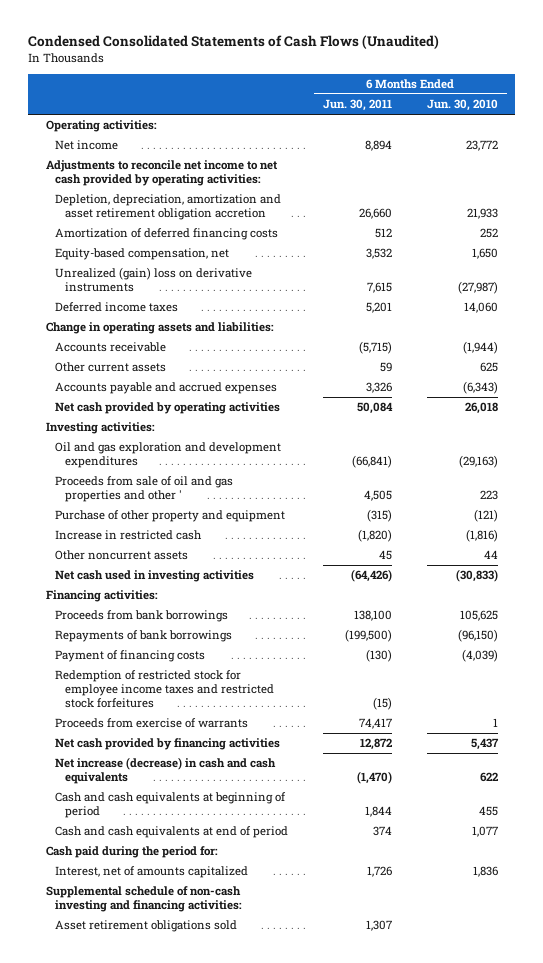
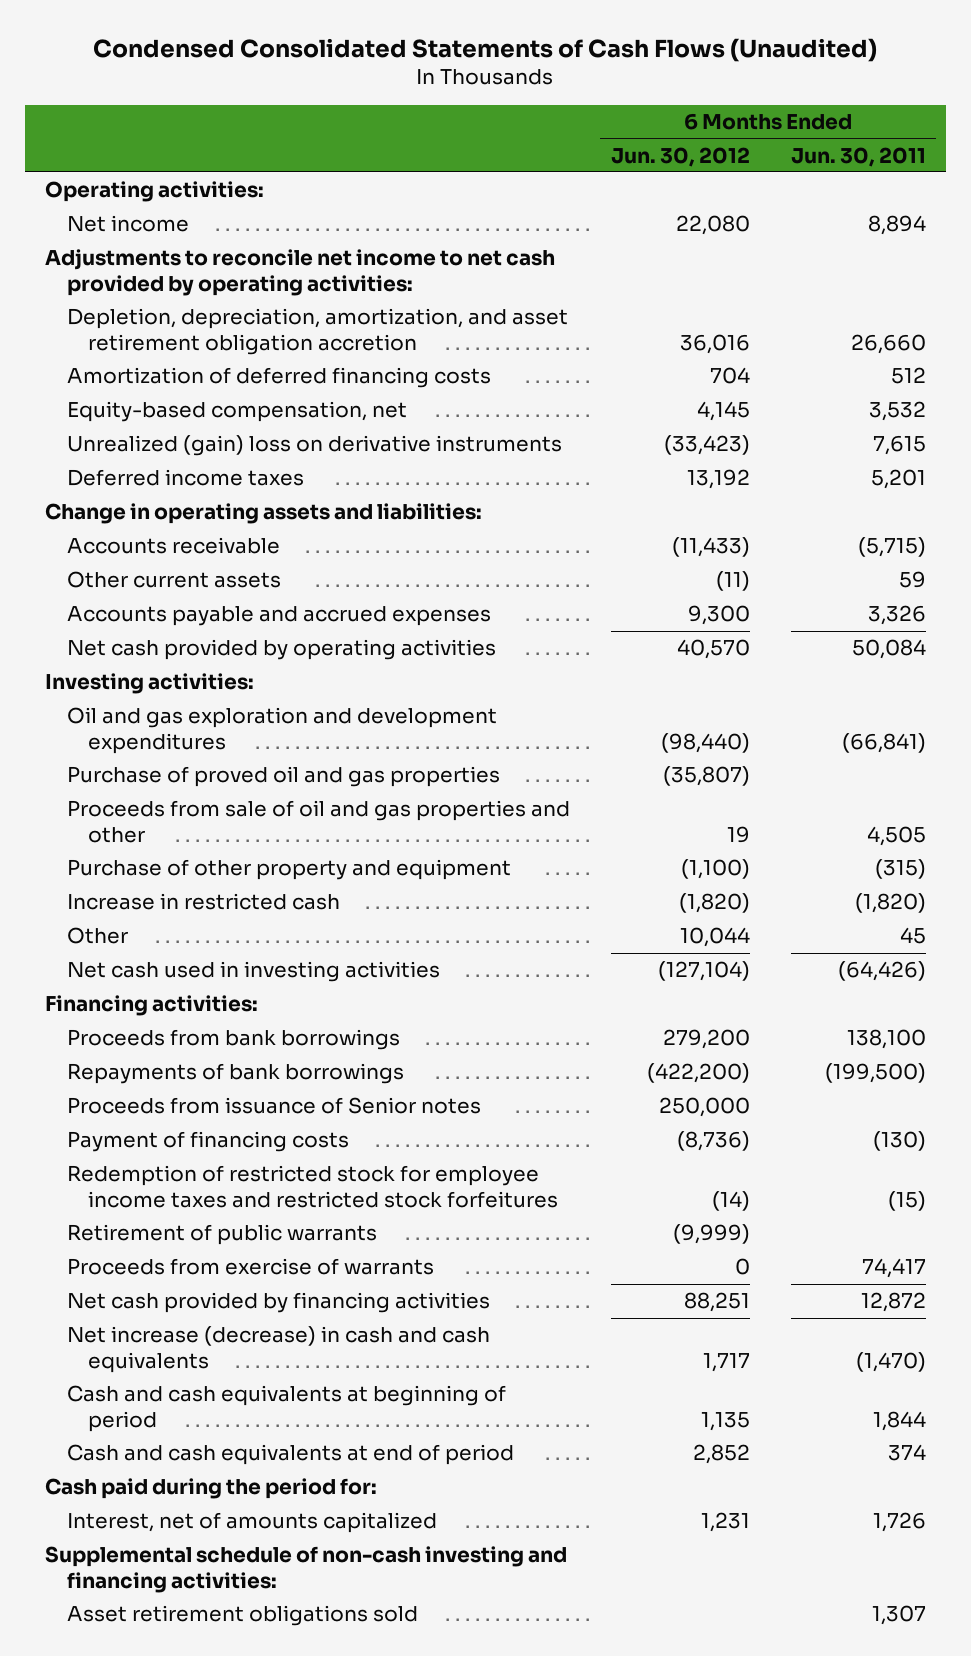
- | 6 Months Ended Jun. 30, 2011 | 6 Months Ended Jun. 30, 2010
+ | 6 Months Ended Jun. 30, 2012 | 6 Months Ended Jun. 30, 2011
- Depletion, depreciation, amortization and asset retirement obligation accretion | 26,660 | 21,933
+ Depletion, depreciation, amortization, and asset retirement obligation accretion | 36,016 | 26,660
- Proceeds from sale of oil and gas properties and other ' | 4,505 | 223
+ Purchase of proved oil and gas properties | (35,807) |
+ Proceeds from sale of oil and gas properties and other | 19 | 4,505
- Other noncurrent assets | 45 | 44
+ Other | 10,044 | 45
+ Proceeds from issuance of Senior notes | 250,000 |
+ Retirement of public warrants | (9,999) |

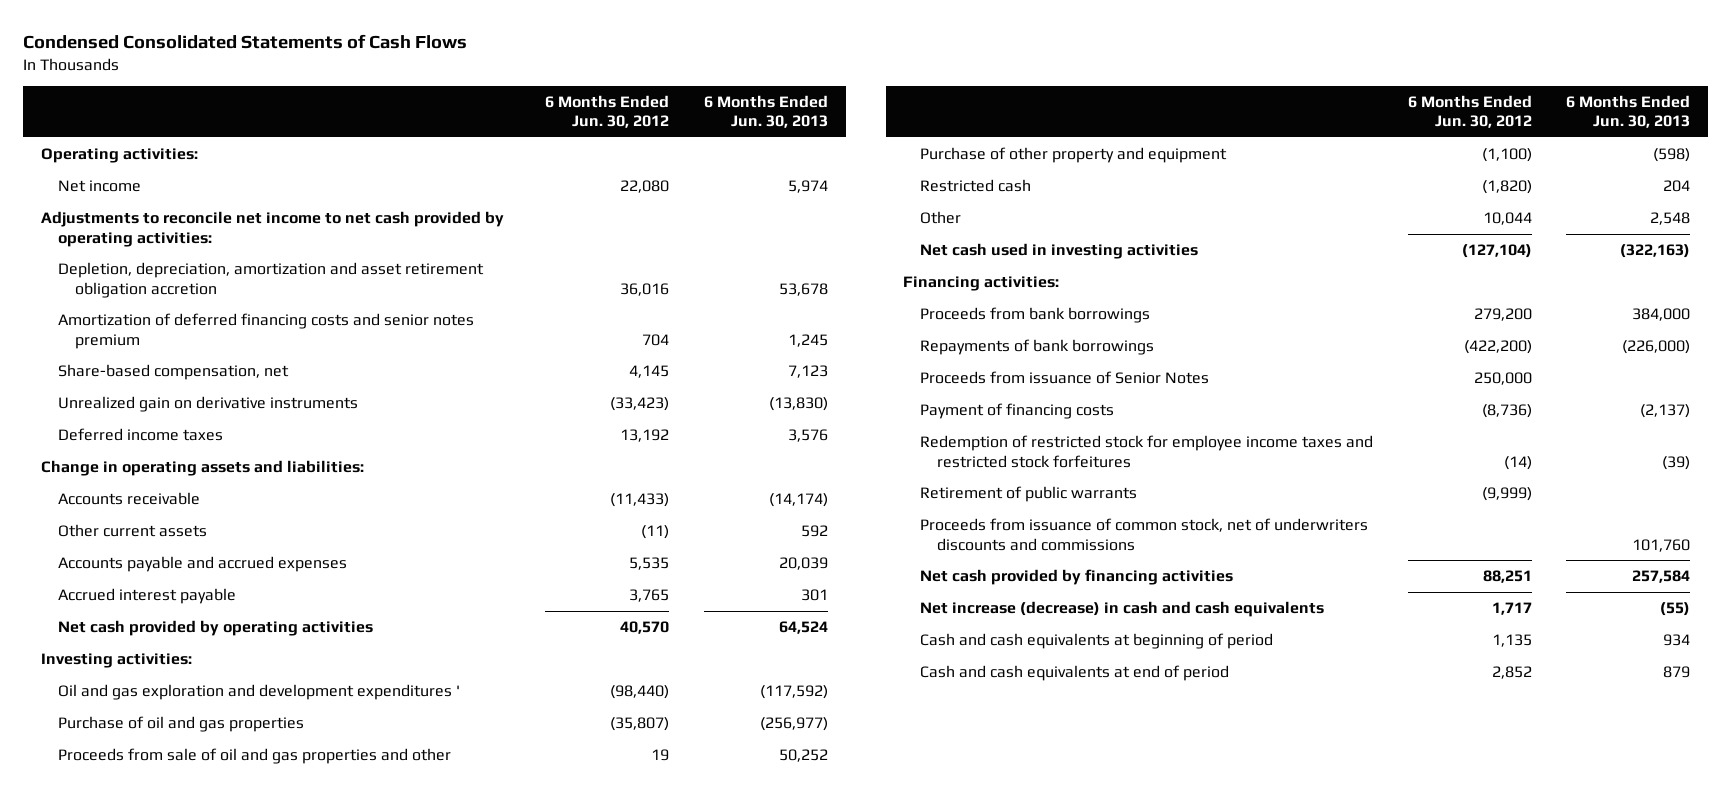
- Condensed Consolidated Statements of Cash Flows (Unaudited)
+ Condensed Consolidated Statements of Cash Flows
- | 6 Months Ended Jun. 30, 2012 | 6 Months Ended Jun. 30, 2011
+ | 6 Months Ended Jun. 30, 2012 | 6 Months Ended Jun. 30, 2013
- Depletion, depreciation, amortization, and asset retirement obligation accretion | 36,016 | 26,660
- Amortization of deferred financing costs | 704 | 512
- Equity-based compensation, net | 4,145 | 3,532
- Unrealized (gain) loss on derivative instruments | (33,423) | 7,615
+ Depletion, depreciation, amortization and asset retirement obligation accretion | 36,016 | 53,678
+ Amortization of deferred financing costs and senior notes premium | 704 | 1,245
+ Share-based compensation, net | 4,145 | 7,123
+ Unrealized gain on derivative instruments | (33,423) | (13,830)
- Accounts payable and accrued expenses | 9,300 | 3,326
+ Accounts payable and accrued expenses | 5,535 | 20,039
+ Accrued interest payable | 3,765 | 301
- Oil and gas exploration and development expenditures | (98,440) | (66,841)
- Purchase of proved oil and gas properties | (35,807) |
+ Oil and gas exploration and development expenditures ' | (98,440) | (117,592)
+ Purchase of oil and gas properties | (35,807) | (256,977)
- Increase in restricted cash | (1,820) | (1,820)
+ Restricted cash | (1,820) | 204
- Proceeds from issuance of Senior notes | 250,000 |
+ Proceeds from issuance of Senior Notes | 250,000 |
- Proceeds from exercise of warrants | 0 | 74,417
+ Proceeds from issuance of common stock, net of underwriters discounts and commissions | | 101,760
- Cash paid during the period for:
- Interest, net of amounts capitalized | 1,231 | 1,726
- Supplemental schedule of non-cash investing and financing activities:
- Asset retirement obligations sold | | 1,307

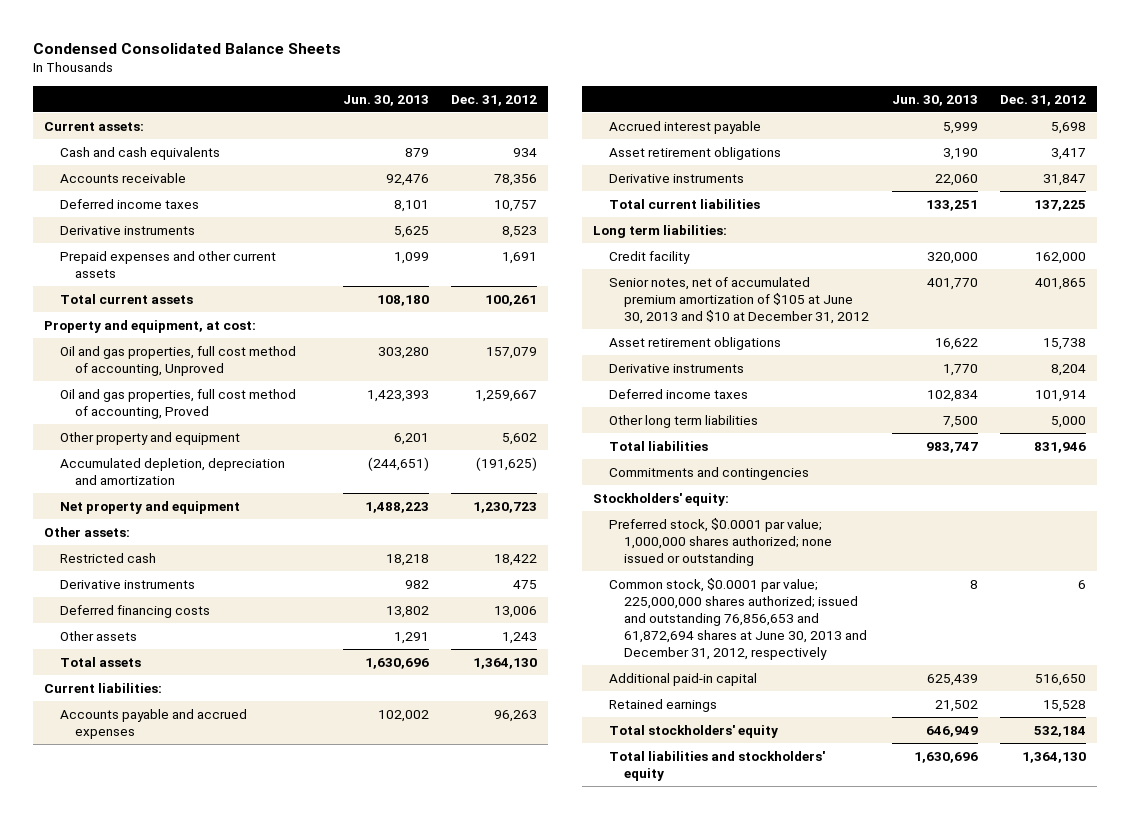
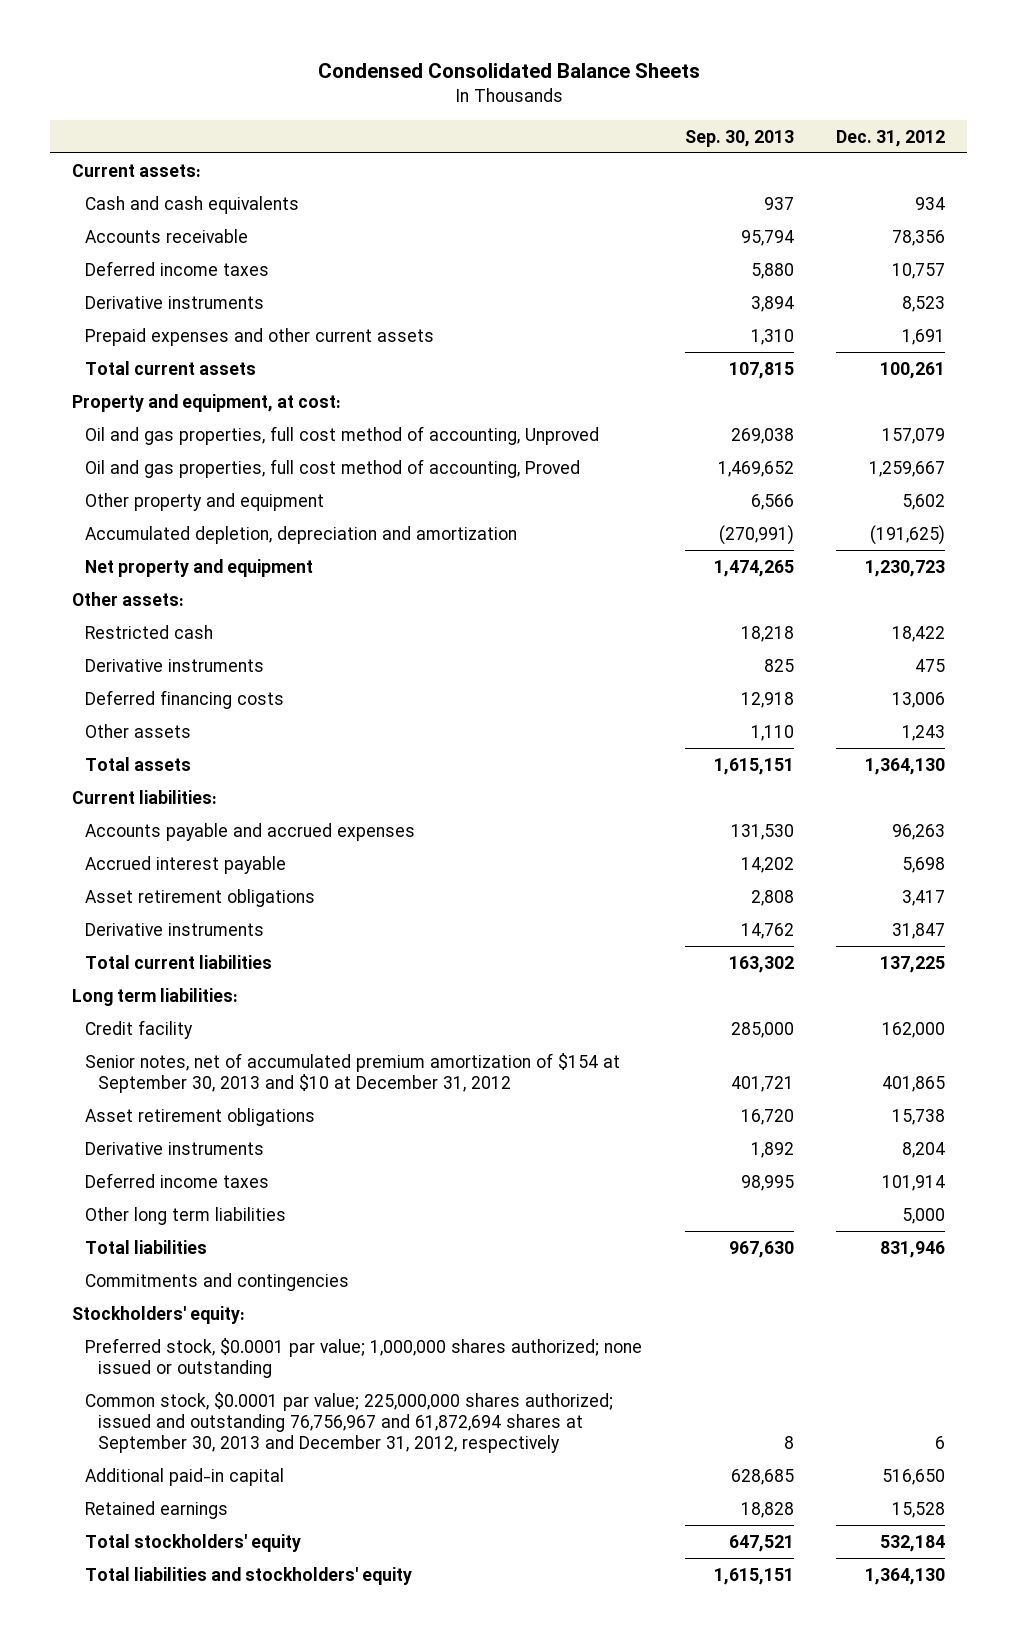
- | Jun. 30, 2013 | Dec. 31, 2012
+ | Sep. 30, 2013 | Dec. 31, 2012
- Senior notes, net of accumulated premium amortization of $105 at June 30, 2013 and $10 at December 31, 2012 | 401,770 | 401,865
+ Senior notes, net of accumulated premium amortization of $154 at September 30, 2013 and $10 at December 31, 2012 | 401,721 | 401,865
- Common stock, $0.0001 par value; 225,000,000 shares authorized; issued and outstanding 76,856,653 and 61,872,694 shares at June 30, 2013 and December 31, 2012, respectively | 8 | 6
+ Common stock, $0.0001 par value; 225,000,000 shares authorized; issued and outstanding 76,756,967 and 61,872,694 shares at September 30, 2013 and December 31, 2012, respectively | 8 | 6

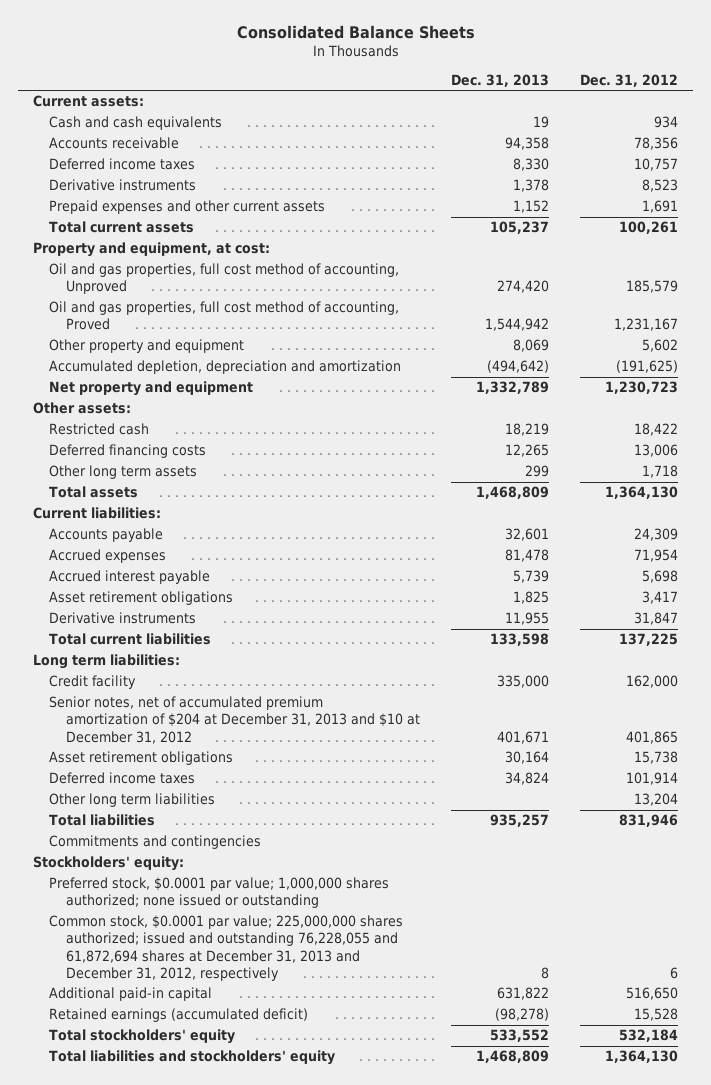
- Condensed Consolidated Balance Sheets
+ Consolidated Balance Sheets
- | Sep. 30, 2013 | Dec. 31, 2012
+ | Dec. 31, 2013 | Dec. 31, 2012
- Oil and gas properties, full cost method of accounting, Unproved | 269,038 | 157,079
- Oil and gas properties, full cost method of accounting, Proved | 1,469,652 | 1,259,667
+ Oil and gas properties, full cost method of accounting, Unproved | 274,420 | 185,579
+ Oil and gas properties, full cost method of accounting, Proved | 1,544,942 | 1,231,167
- Derivative instruments | 825 | 475
- Other assets | 1,110 | 1,243
+ Other long term assets | 299 | 1,718
- Accounts payable and accrued expenses | 131,530 | 96,263
+ Accounts payable | 32,601 | 24,309
+ Accrued expenses | 81,478 | 71,954
- Senior notes, net of accumulated premium amortization of $154 at September 30, 2013 and $10 at December 31, 2012 | 401,721 | 401,865
+ Senior notes, net of accumulated premium amortization of $204 at December 31, 2013 and $10 at December 31, 2012 | 401,671 | 401,865
- Derivative instruments | 1,892 | 8,204
- Other long term liabilities | | 5,000
+ Other long term liabilities | | 13,204
- Common stock, $0.0001 par value; 225,000,000 shares authorized; issued and outstanding 76,756,967 and 61,872,694 shares at September 30, 2013 and December 31, 2012, respectively | 8 | 6
+ Common stock, $0.0001 par value; 225,000,000 shares authorized; issued and outstanding 76,228,055 and 61,872,694 shares at December 31, 2013 and December 31, 2012, respectively | 8 | 6
- Retained earnings | 18,828 | 15,528
+ Retained earnings (accumulated deficit) | (98,278) | 15,528

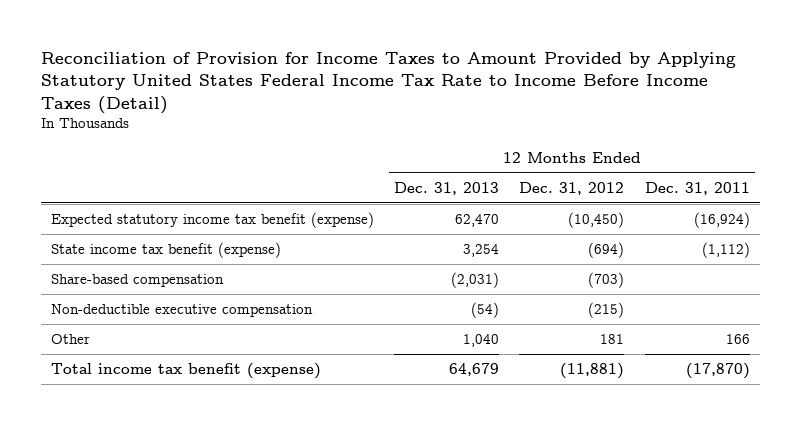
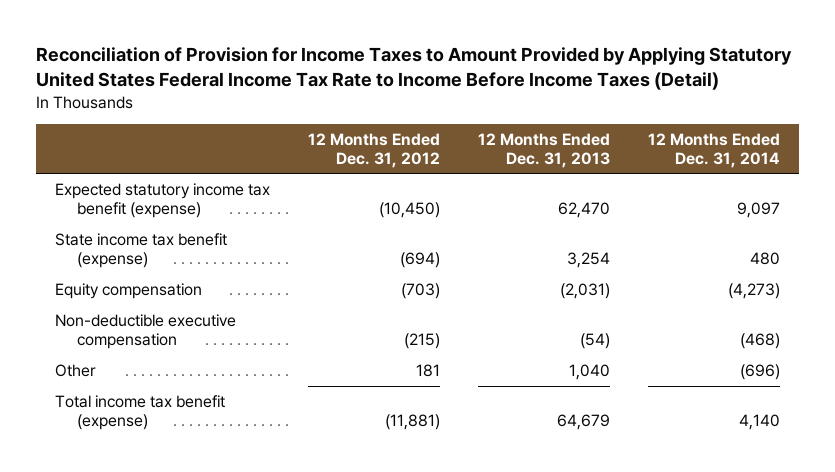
- | 12 Months Ended Dec. 31, 2013 | 12 Months Ended Dec. 31, 2012 | 12 Months Ended Dec. 31, 2011
+ | 12 Months Ended Dec. 31, 2012 | 12 Months Ended Dec. 31, 2013 | 12 Months Ended Dec. 31, 2014
- Share-based compensation | (2,031) | (703) |
+ Equity compensation | (703) | (2,031) | (4,273)

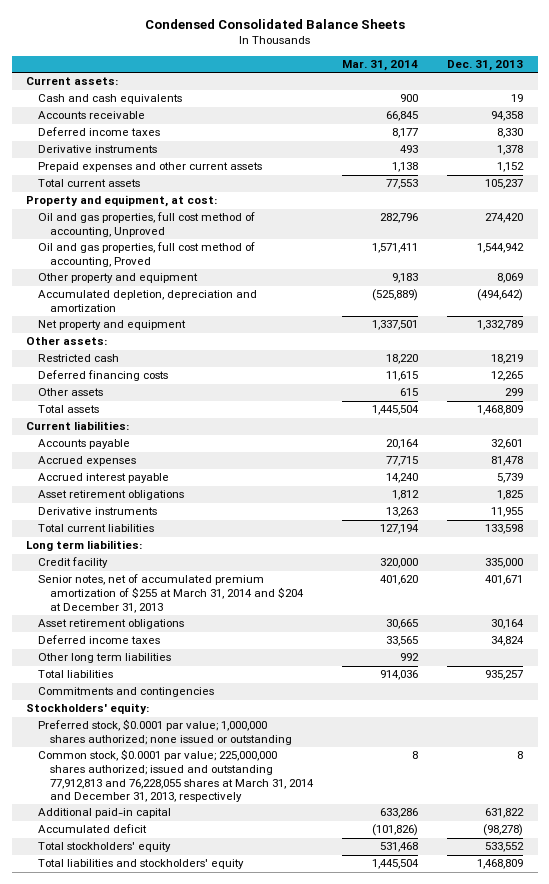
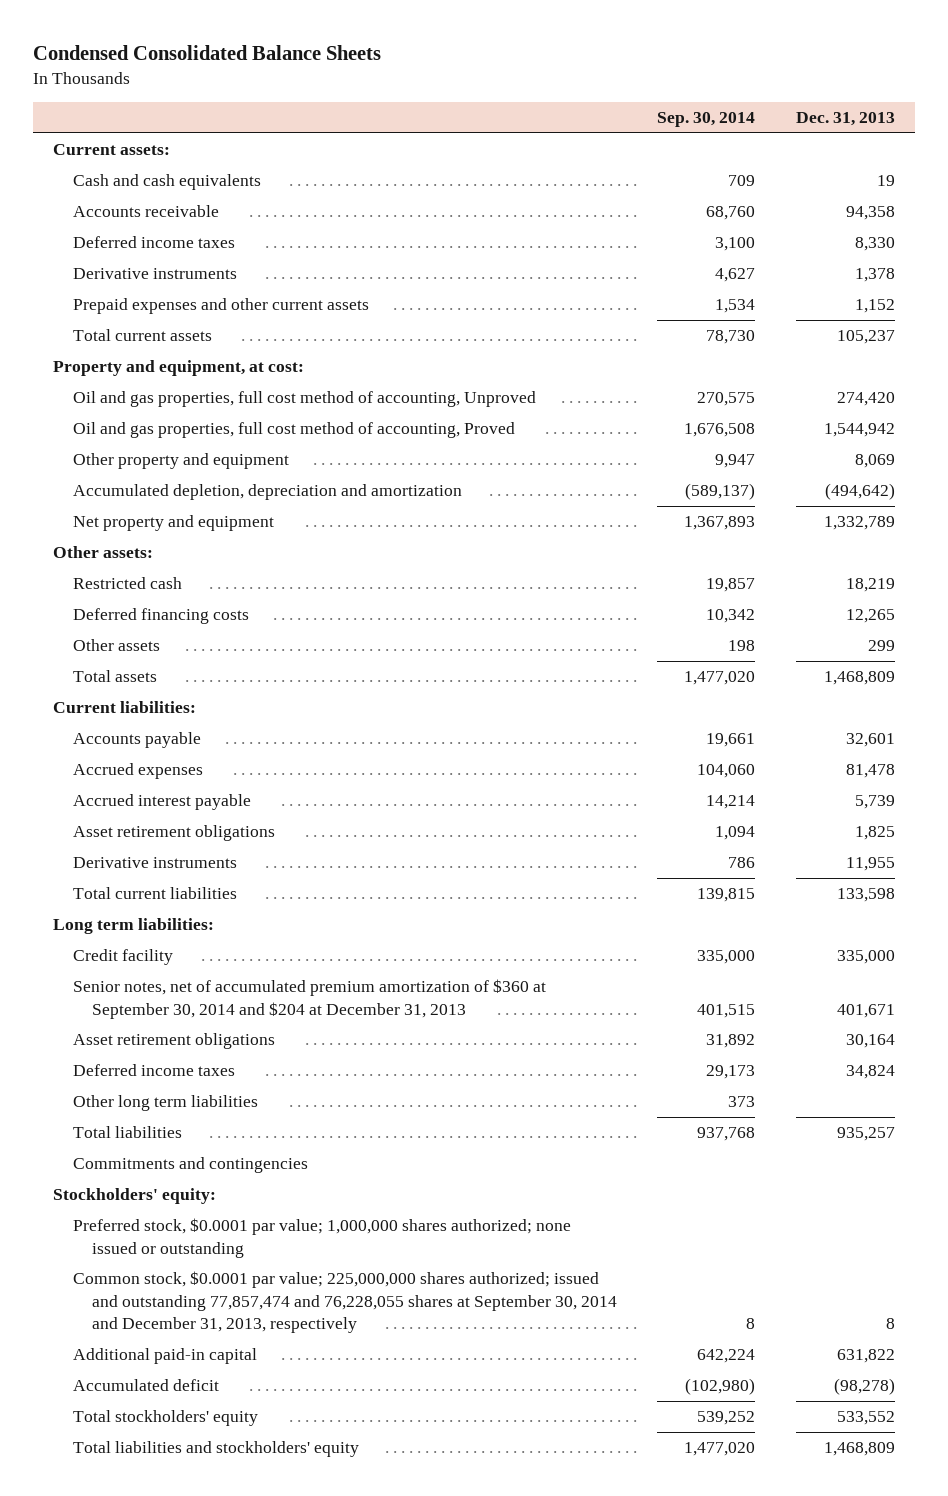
- | Mar. 31, 2014 | Dec. 31, 2013
+ | Sep. 30, 2014 | Dec. 31, 2013
- Senior notes, net of accumulated premium amortization of $255 at March 31, 2014 and $204 at December 31, 2013 | 401,620 | 401,671
+ Senior notes, net of accumulated premium amortization of $360 at September 30, 2014 and $204 at December 31, 2013 | 401,515 | 401,671
- Common stock, $0.0001 par value; 225,000,000 shares authorized; issued and outstanding 77,912,813 and 76,228,055 shares at March 31, 2014 and December 31, 2013, respectively | 8 | 8
+ Common stock, $0.0001 par value; 225,000,000 shares authorized; issued and outstanding 77,857,474 and 76,228,055 shares at September 30, 2014 and December 31, 2013, respectively | 8 | 8

